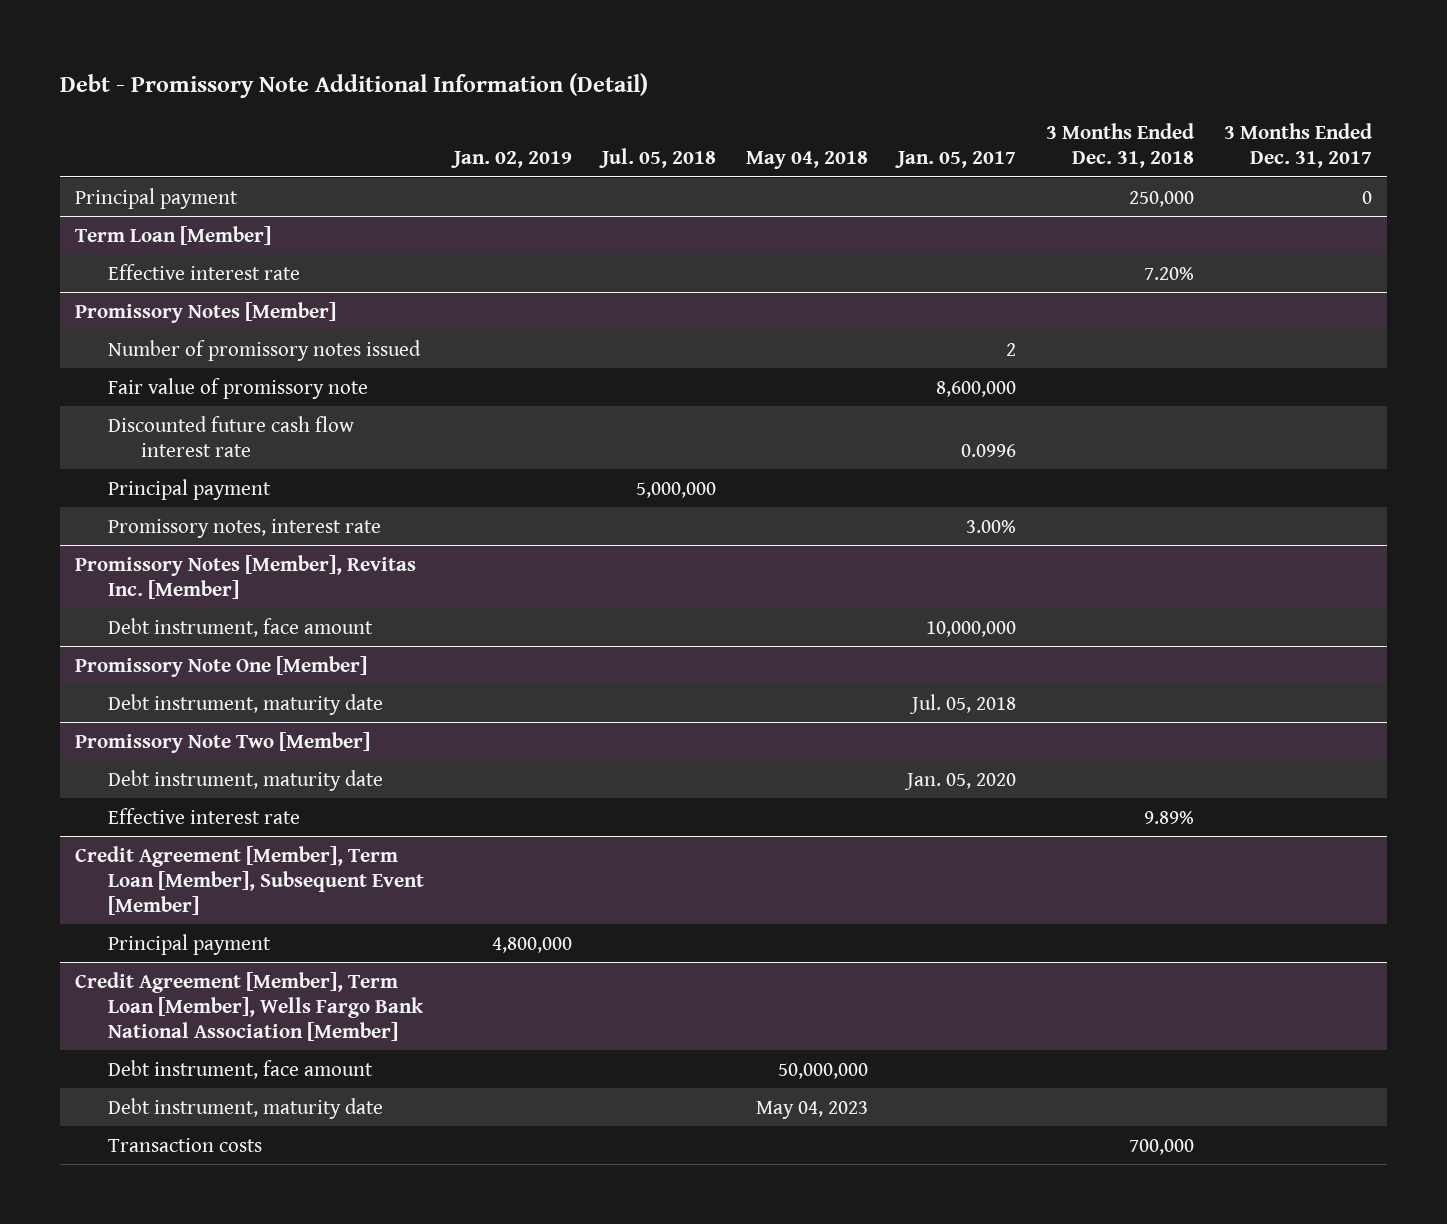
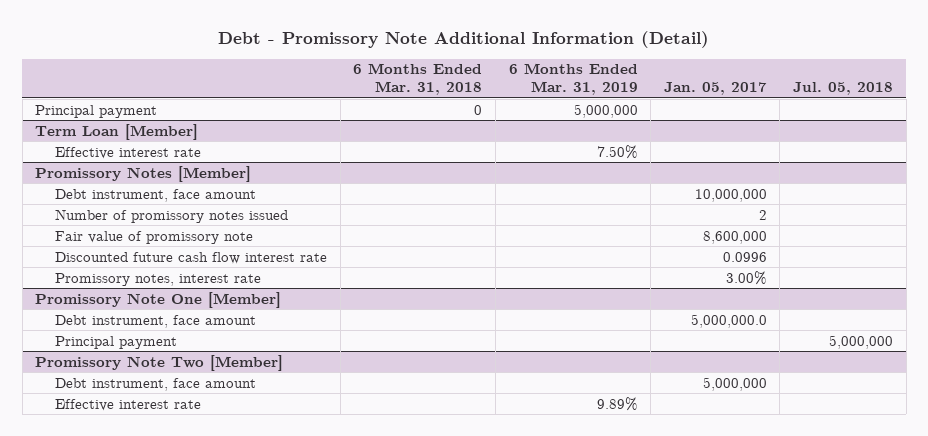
- | Jan. 02, 2019 | Jul. 05, 2018 | May 04, 2018 | Jan. 05, 2017 | 3 Months Ended Dec. 31, 2018 | 3 Months Ended Dec. 31, 2017
+ | 6 Months Ended Mar. 31, 2018 | 6 Months Ended Mar. 31, 2019 | Jan. 05, 2017 | Jul. 05, 2018
@ Promissory Notes [Member]
+ Debt instrument, face amount | | | 10,000,000 |
- Principal payment | | 5,000,000 | | | |
- Promissory Notes [Member], Revitas Inc. [Member]
- Debt instrument, face amount | | | | 10,000,000 | |
@ Promissory Note One [Member]
- Debt instrument, maturity date | | | | Jul. 05, 2018 | |
+ Debt instrument, face amount | | | 5,000,000.0 |
+ Principal payment | | | | 5,000,000
@ Promissory Note Two [Member]
- Debt instrument, maturity date | | | | Jan. 05, 2020 | |
+ Debt instrument, face amount | | | 5,000,000 |
- Credit Agreement [Member], Term Loan [Member], Subsequent Event [Member]
- Principal payment | 4,800,000 | | | | |
- Credit Agreement [Member], Term Loan [Member], Wells Fargo Bank National Association [Member]
- Debt instrument, face amount | | | 50,000,000 | | |
- Debt instrument, maturity date | | | May 04, 2023 | | |
- Transaction costs | | | | | 700,000 |

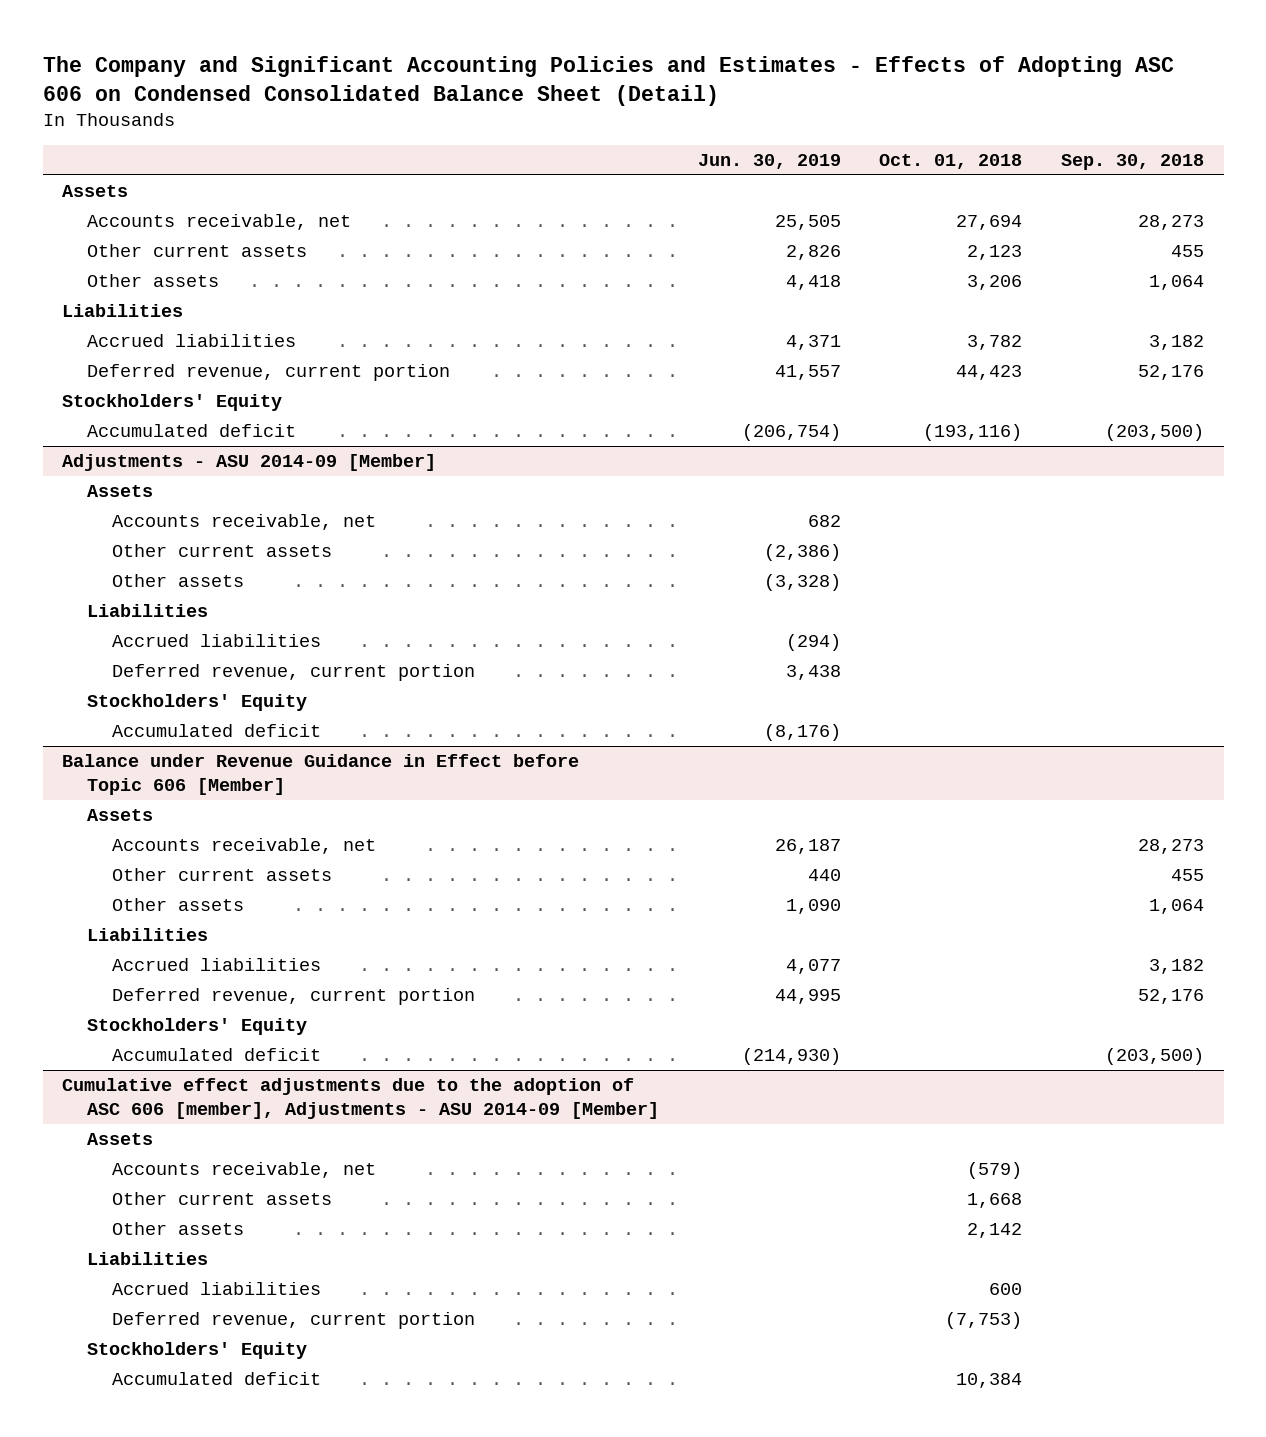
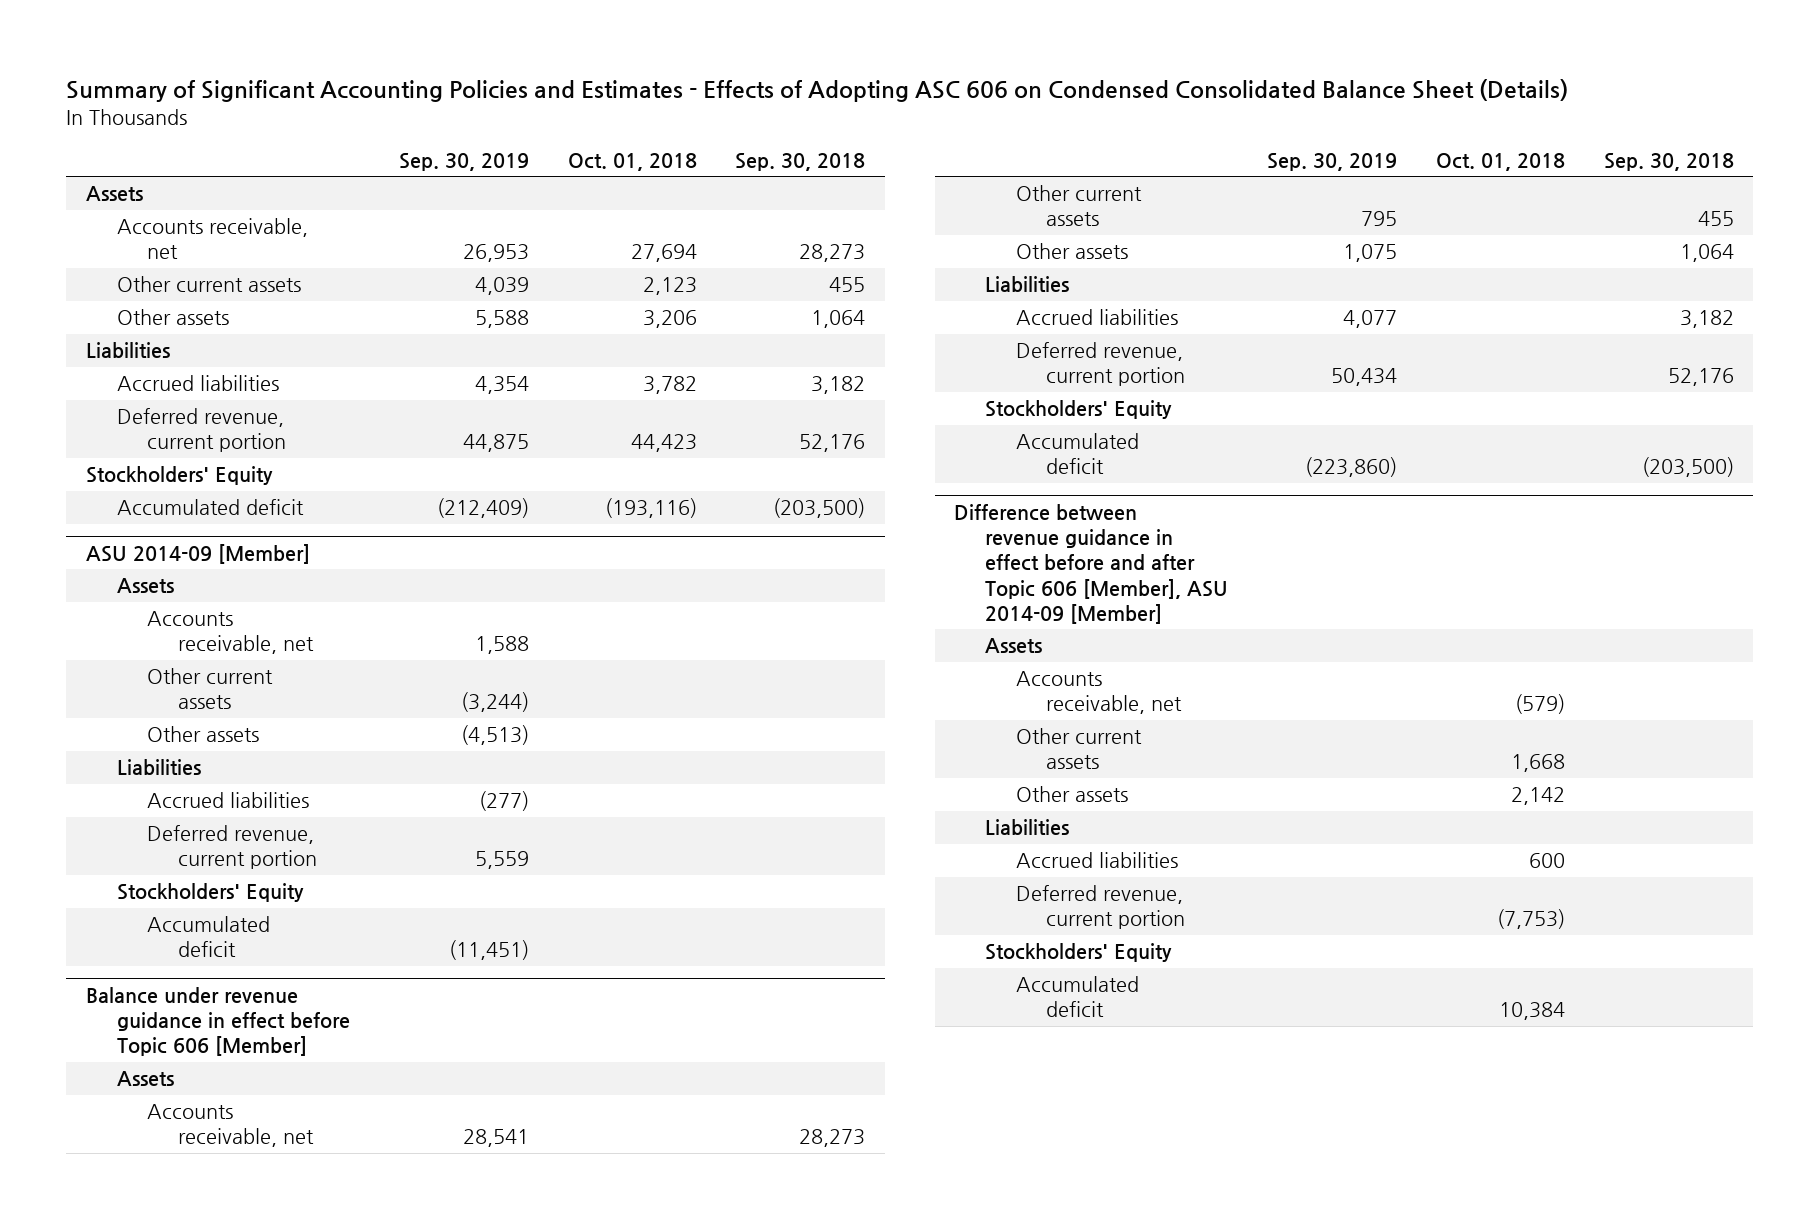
- The Company and Significant Accounting Policies and Estimates - Effects of Adopting ASC 606 on Condensed Consolidated Balance Sheet (Detail)
+ Summary of Significant Accounting Policies and Estimates - Effects of Adopting ASC 606 on Condensed Consolidated Balance Sheet (Details)
- | Jun. 30, 2019 | Oct. 01, 2018 | Sep. 30, 2018
+ | Sep. 30, 2019 | Oct. 01, 2018 | Sep. 30, 2018
- Adjustments - ASU 2014-09 [Member]
+ ASU 2014-09 [Member]
- Balance under Revenue Guidance in Effect before Topic 606 [Member]
+ Balance under revenue guidance in effect before Topic 606 [Member]
- Cumulative effect adjustments due to the adoption of ASC 606 [member], Adjustments - ASU 2014-09 [Member]
+ Difference between revenue guidance in effect before and after Topic 606 [Member], ASU 2014-09 [Member]

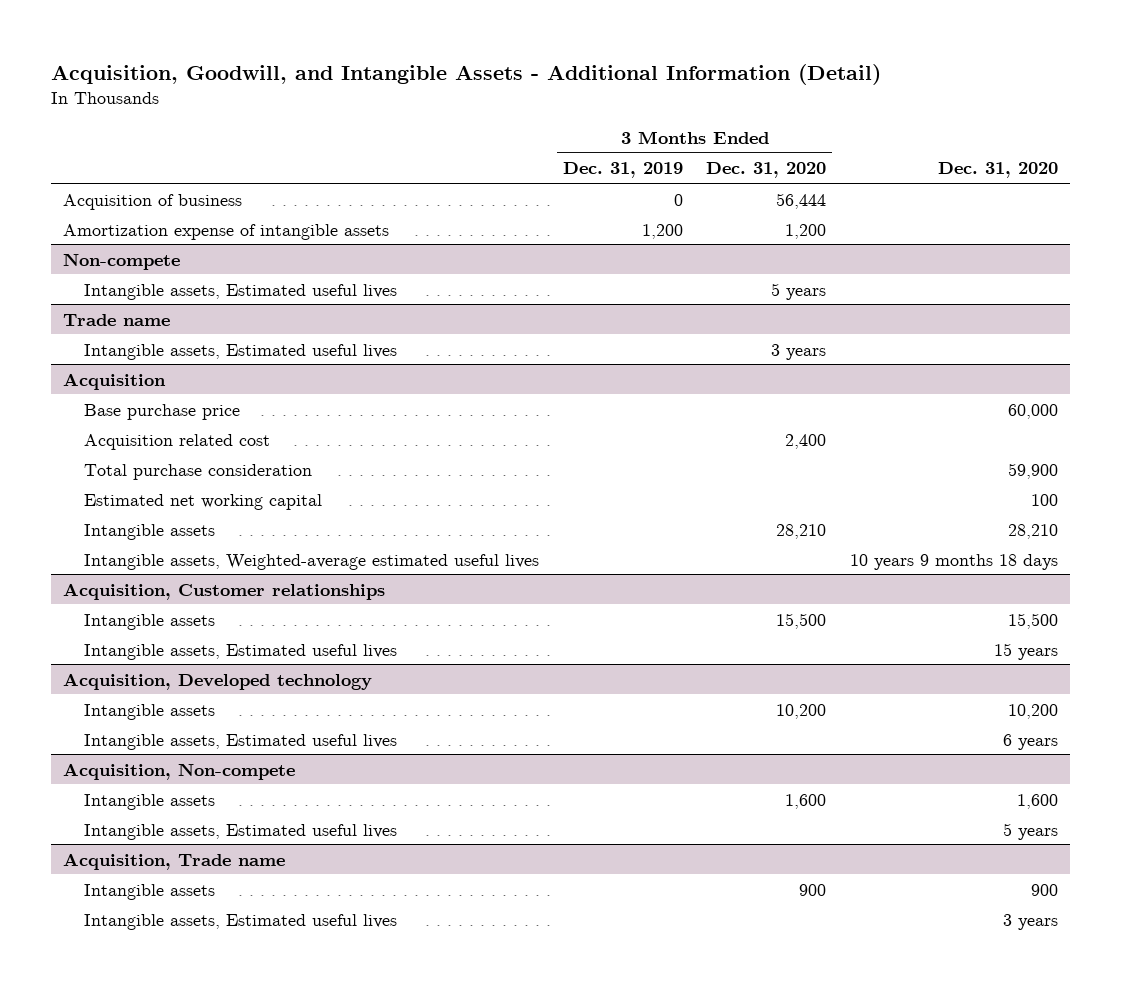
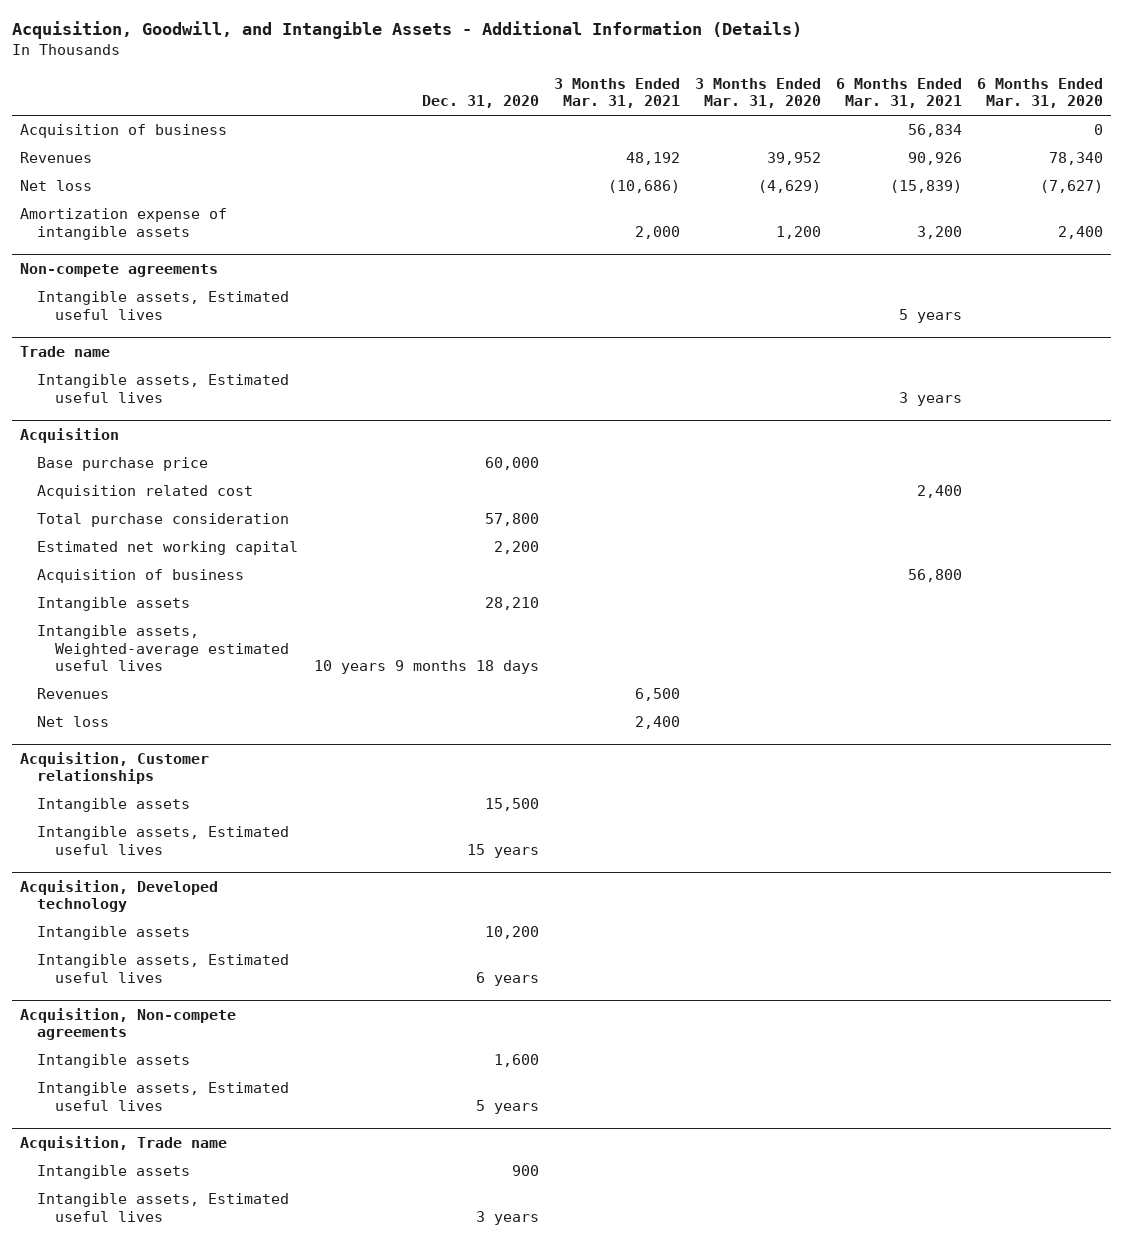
- Acquisition, Goodwill, and Intangible Assets - Additional Information (Detail)
+ Acquisition, Goodwill, and Intangible Assets - Additional Information (Details)
- | 3 Months Ended Dec. 31, 2019 | 3 Months Ended Dec. 31, 2020 | Dec. 31, 2020
+ | Dec. 31, 2020 | 3 Months Ended Mar. 31, 2021 | 3 Months Ended Mar. 31, 2020 | 6 Months Ended Mar. 31, 2021 | 6 Months Ended Mar. 31, 2020
+ Revenues | | 48,192 | 39,952 | 90,926 | 78,340
+ Net loss | | (10,686) | (4,629) | (15,839) | (7,627)
- Non-compete
+ Non-compete agreements
@ Acquisition
- Total purchase consideration | | | 59,900
- Estimated net working capital | | | 100
+ Total purchase consideration | 57,800 | | | |
+ Estimated net working capital | 2,200 | | | |
+ Acquisition of business | | | | 56,800 |
+ Revenues | | 6,500 | | |
+ Net loss | | 2,400 | | |
- Acquisition, Non-compete
+ Acquisition, Non-compete agreements

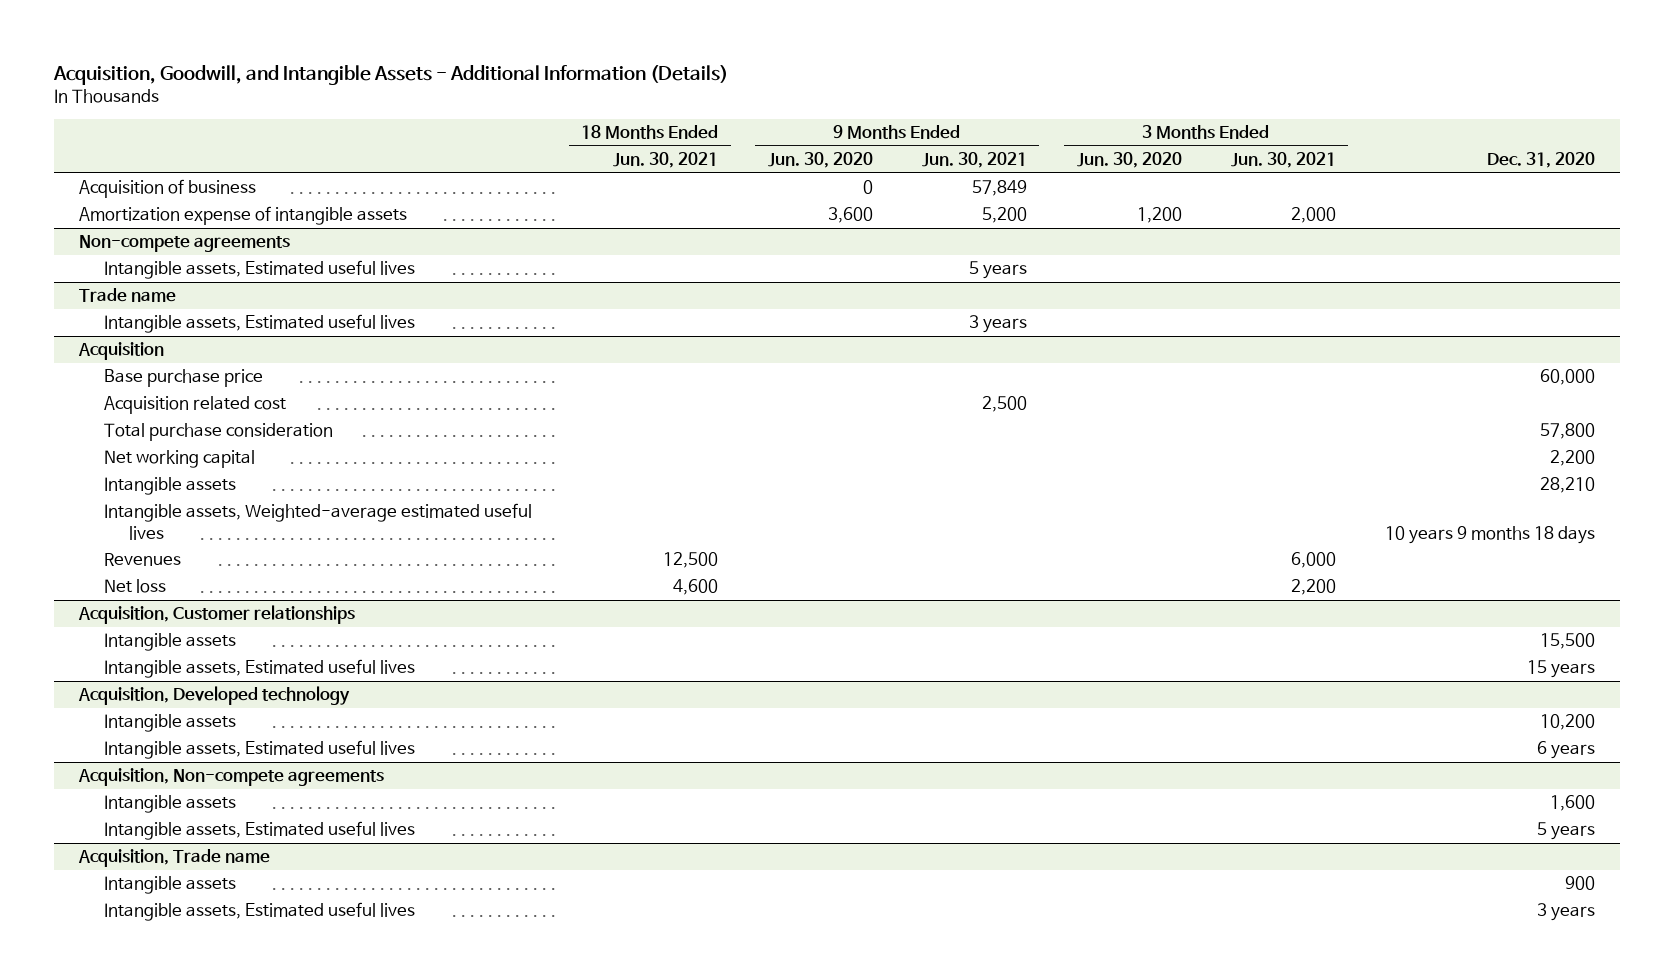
- | Dec. 31, 2020 | 3 Months Ended Mar. 31, 2021 | 3 Months Ended Mar. 31, 2020 | 6 Months Ended Mar. 31, 2021 | 6 Months Ended Mar. 31, 2020
+ | 18 Months Ended Jun. 30, 2021 | 9 Months Ended Jun. 30, 2020 | 9 Months Ended Jun. 30, 2021 | 3 Months Ended Jun. 30, 2020 | 3 Months Ended Jun. 30, 2021 | Dec. 31, 2020
- Revenues | | 48,192 | 39,952 | 90,926 | 78,340
- Net loss | | (10,686) | (4,629) | (15,839) | (7,627)
@ Acquisition
- Estimated net working capital | 2,200 | | | |
- Acquisition of business | | | | 56,800 |
+ Net working capital | | | | | | 2,200

